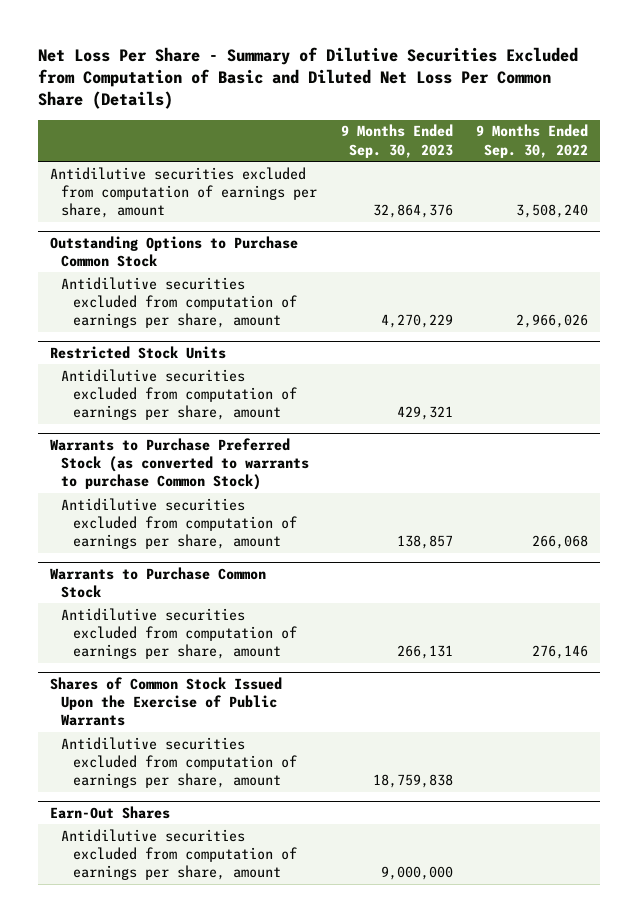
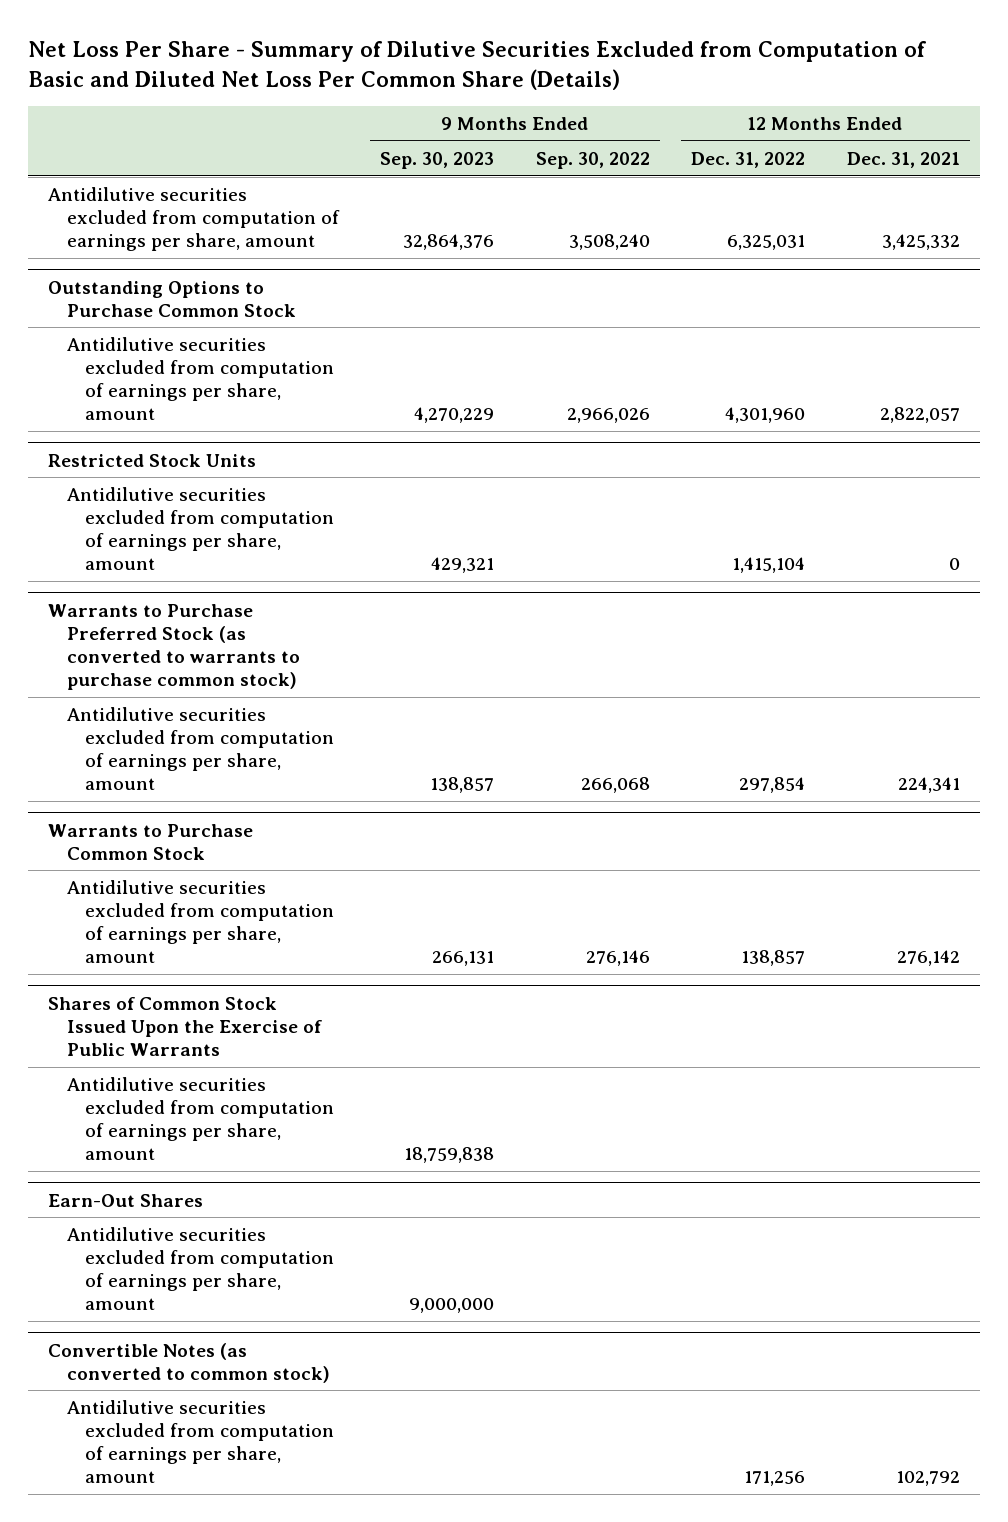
- | 9 Months Ended Sep. 30, 2023 | 9 Months Ended Sep. 30, 2022
+ | 9 Months Ended Sep. 30, 2023 | 9 Months Ended Sep. 30, 2022 | 12 Months Ended Dec. 31, 2022 | 12 Months Ended Dec. 31, 2021
- Warrants to Purchase Preferred Stock (as converted to warrants to purchase Common Stock)
+ Warrants to Purchase Preferred Stock (as converted to warrants to purchase common stock)
+ Convertible Notes (as converted to common stock)
+ Antidilutive securities excluded from computation of earnings per share, amount | | | 171,256 | 102,792

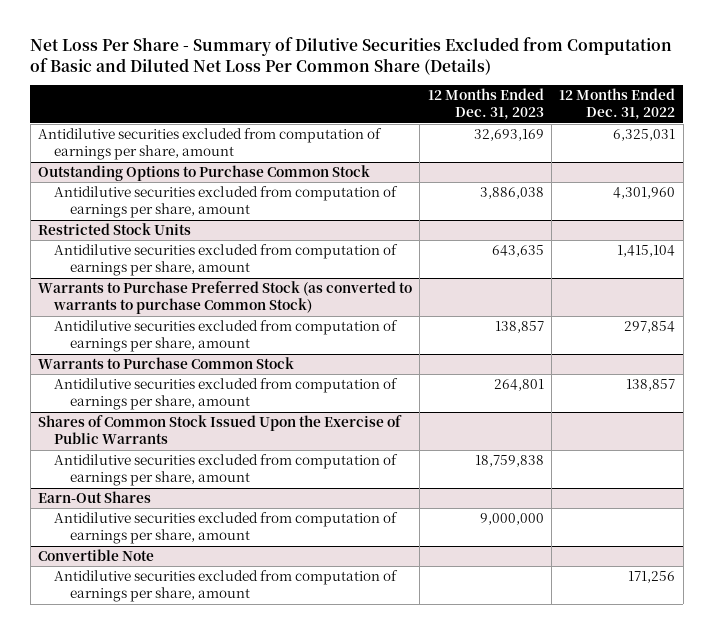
- | 9 Months Ended Sep. 30, 2023 | 9 Months Ended Sep. 30, 2022 | 12 Months Ended Dec. 31, 2022 | 12 Months Ended Dec. 31, 2021
+ | 12 Months Ended Dec. 31, 2023 | 12 Months Ended Dec. 31, 2022
- Warrants to Purchase Preferred Stock (as converted to warrants to purchase common stock)
+ Warrants to Purchase Preferred Stock (as converted to warrants to purchase Common Stock)
- Convertible Notes (as converted to common stock)
+ Convertible Note

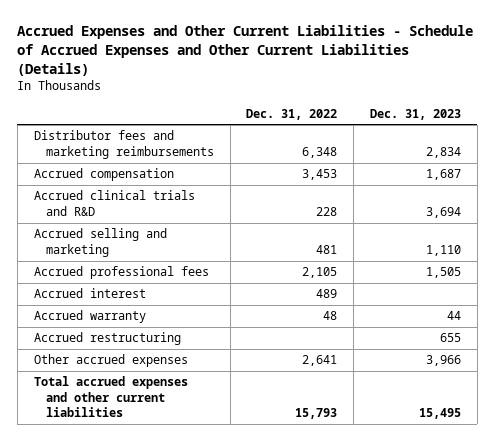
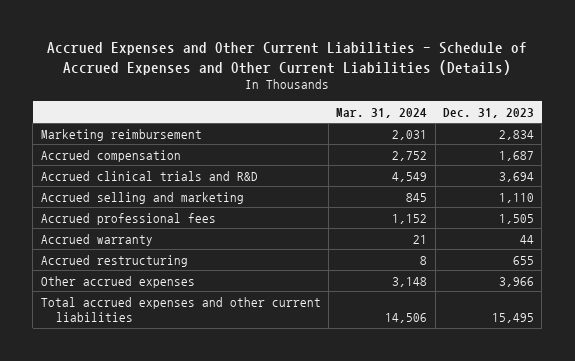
- | Dec. 31, 2022 | Dec. 31, 2023
+ | Mar. 31, 2024 | Dec. 31, 2023
- Distributor fees and marketing reimbursements | 6,348 | 2,834
+ Marketing reimbursement | 2,031 | 2,834
- Accrued interest | 489 |

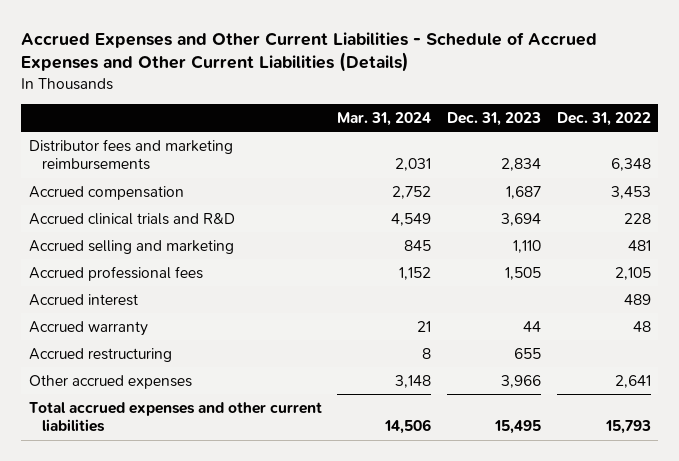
- | Mar. 31, 2024 | Dec. 31, 2023
+ | Mar. 31, 2024 | Dec. 31, 2023 | Dec. 31, 2022
- Marketing reimbursement | 2,031 | 2,834
+ Distributor fees and marketing reimbursements | 2,031 | 2,834 | 6,348
+ Accrued interest | | | 489

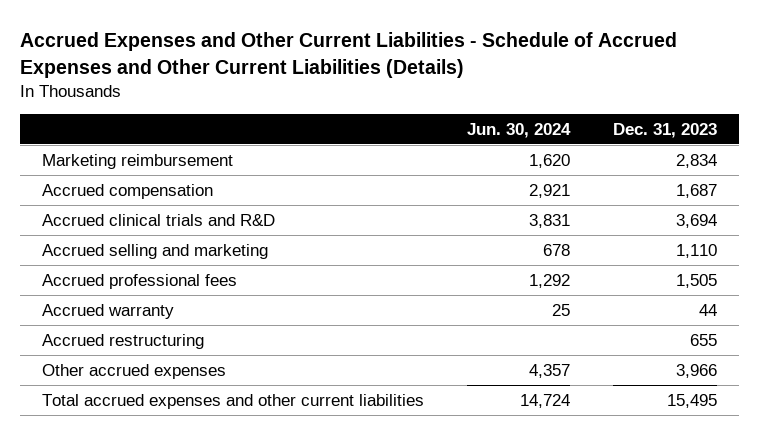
- | Mar. 31, 2024 | Dec. 31, 2023 | Dec. 31, 2022
+ | Jun. 30, 2024 | Dec. 31, 2023
- Distributor fees and marketing reimbursements | 2,031 | 2,834 | 6,348
+ Marketing reimbursement | 1,620 | 2,834
- Accrued interest | | | 489

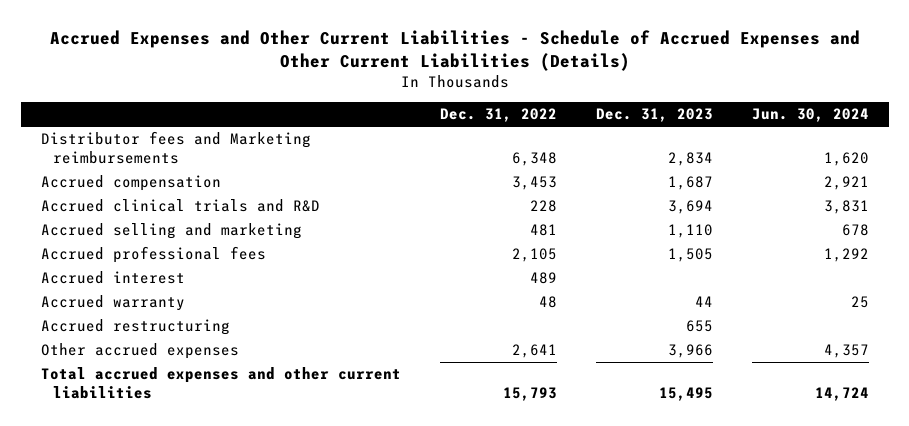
- | Jun. 30, 2024 | Dec. 31, 2023
+ | Dec. 31, 2022 | Dec. 31, 2023 | Jun. 30, 2024
- Marketing reimbursement | 1,620 | 2,834
+ Distributor fees and Marketing reimbursements | 6,348 | 2,834 | 1,620
+ Accrued interest | 489 | |

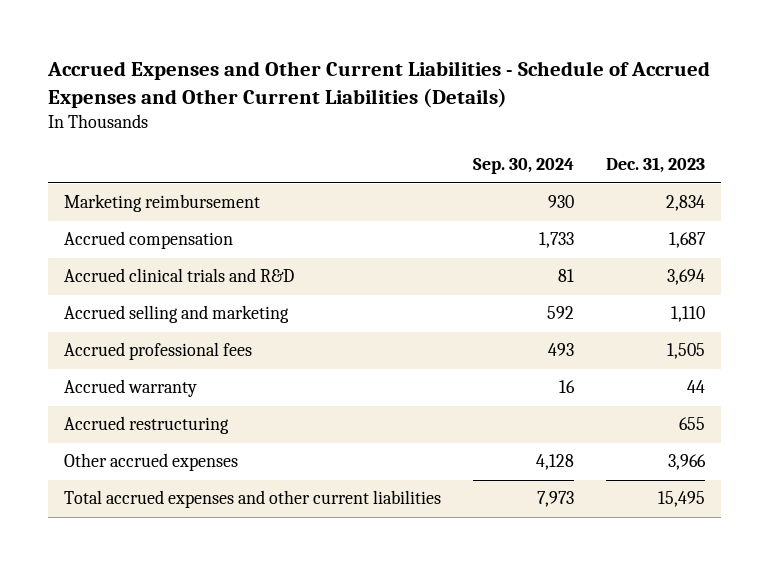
- | Dec. 31, 2022 | Dec. 31, 2023 | Jun. 30, 2024
+ | Sep. 30, 2024 | Dec. 31, 2023
- Distributor fees and Marketing reimbursements | 6,348 | 2,834 | 1,620
+ Marketing reimbursement | 930 | 2,834
- Accrued interest | 489 | |

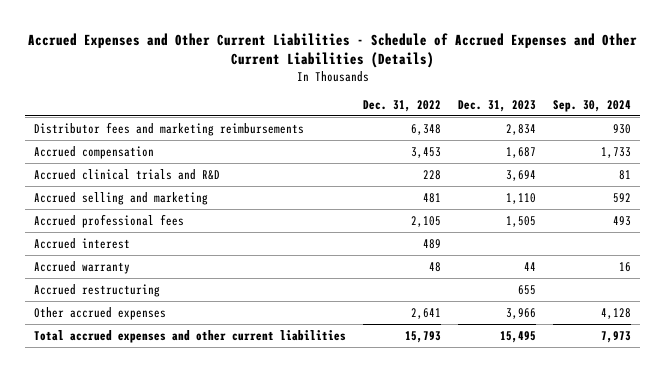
- | Sep. 30, 2024 | Dec. 31, 2023
+ | Dec. 31, 2022 | Dec. 31, 2023 | Sep. 30, 2024
- Marketing reimbursement | 930 | 2,834
+ Distributor fees and marketing reimbursements | 6,348 | 2,834 | 930
+ Accrued interest | 489 | |

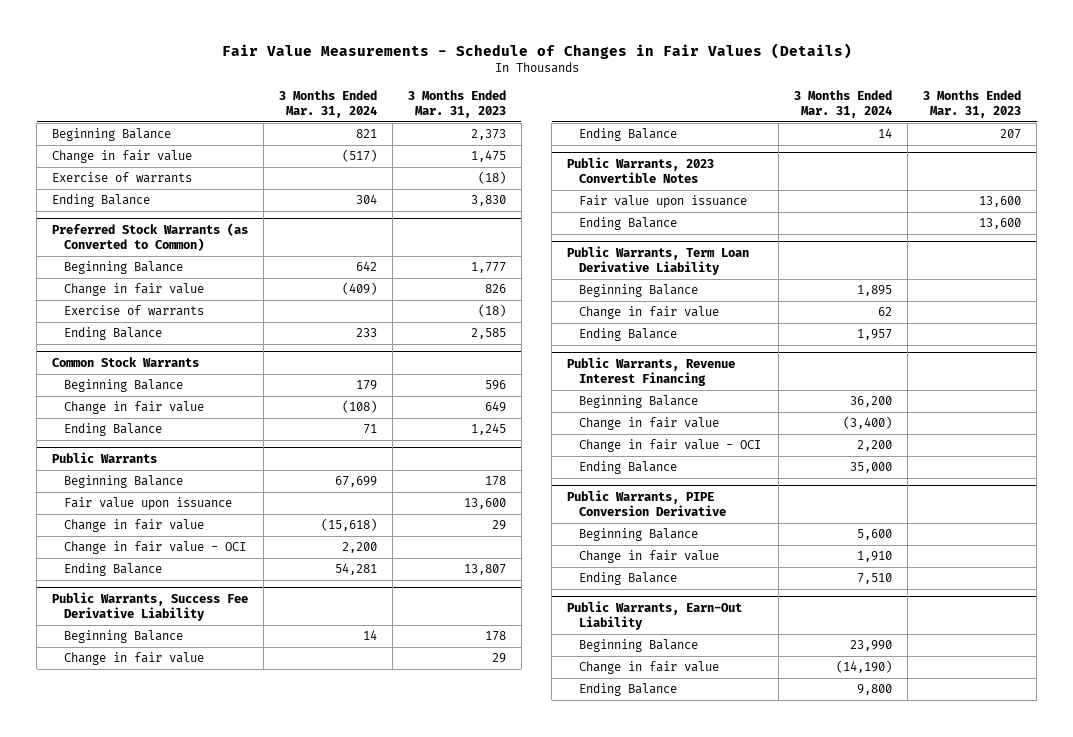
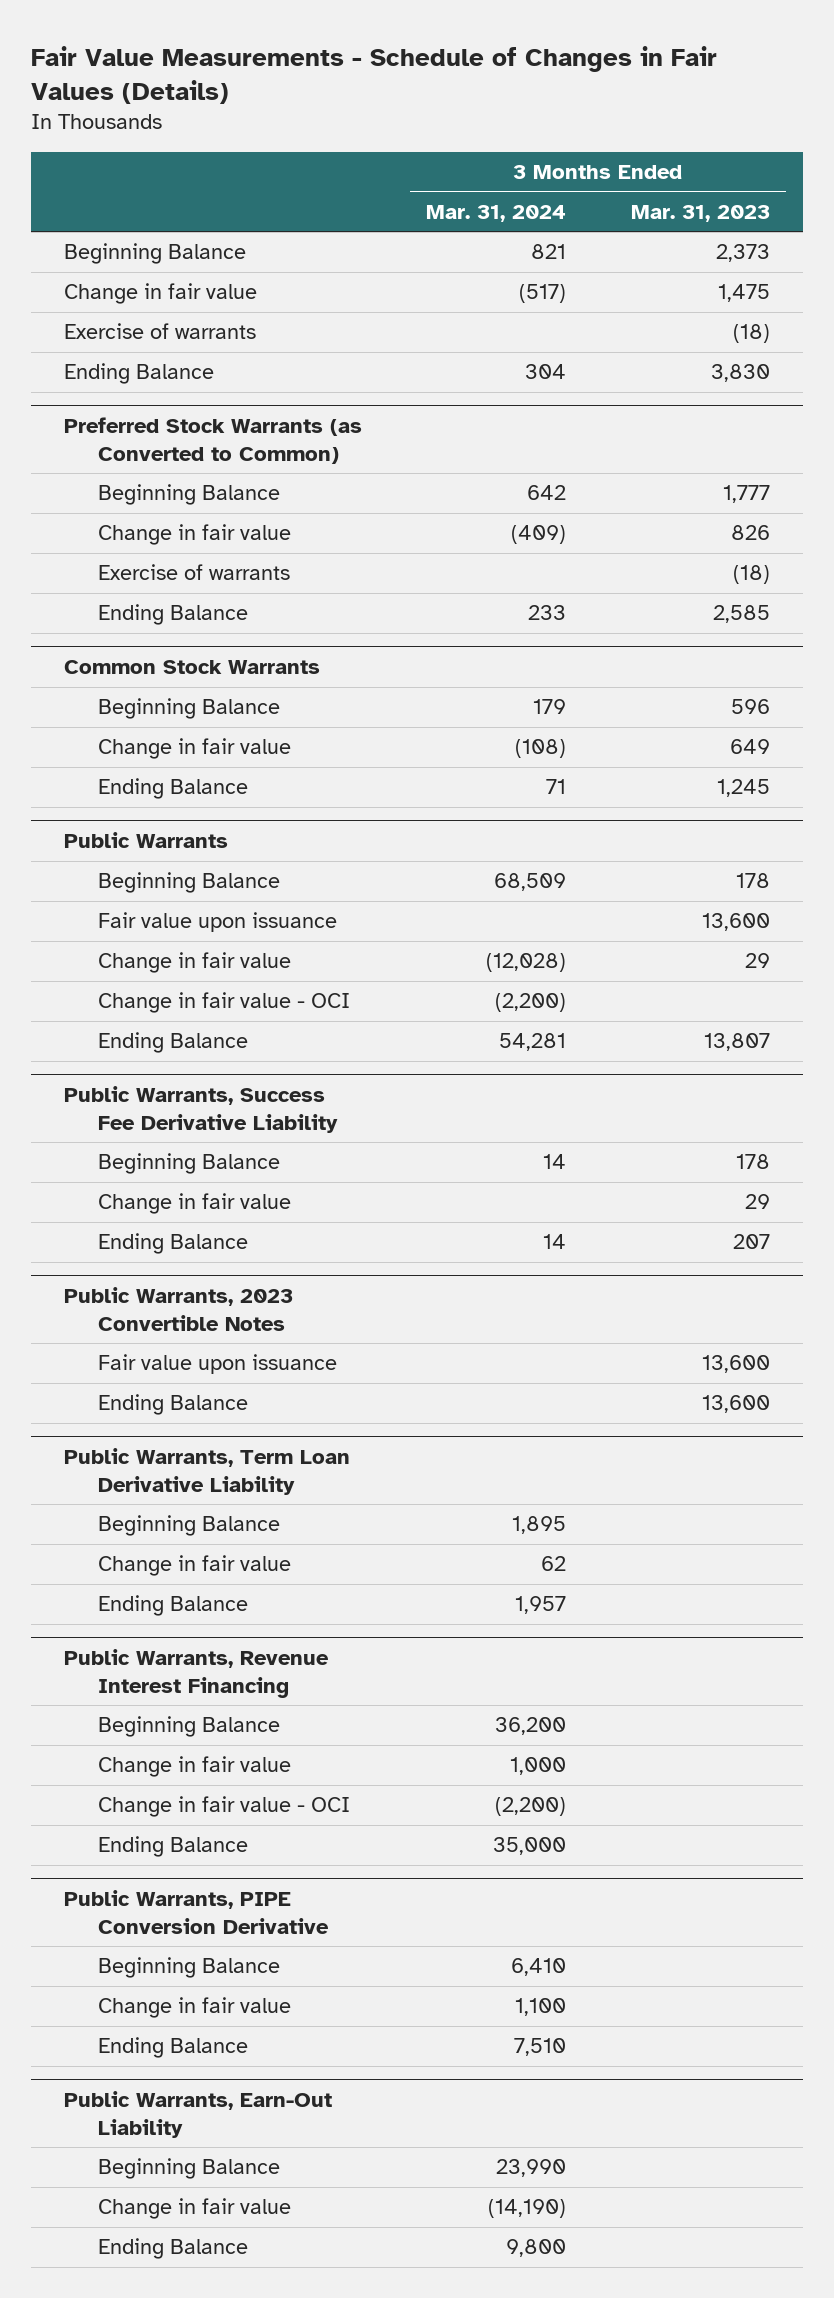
@ Public Warrants
- Beginning Balance | 67,699 | 178
+ Beginning Balance | 68,509 | 178
- Change in fair value | (15,618) | 29
- Change in fair value - OCI | 2,200 |
+ Change in fair value | (12,028) | 29
+ Change in fair value - OCI | (2,200) |
@ Public Warrants, Revenue Interest Financing
- Change in fair value | (3,400) |
- Change in fair value - OCI | 2,200 |
+ Change in fair value | 1,000 |
+ Change in fair value - OCI | (2,200) |
@ Public Warrants, PIPE Conversion Derivative
- Beginning Balance | 5,600 |
- Change in fair value | 1,910 |
+ Beginning Balance | 6,410 |
+ Change in fair value | 1,100 |

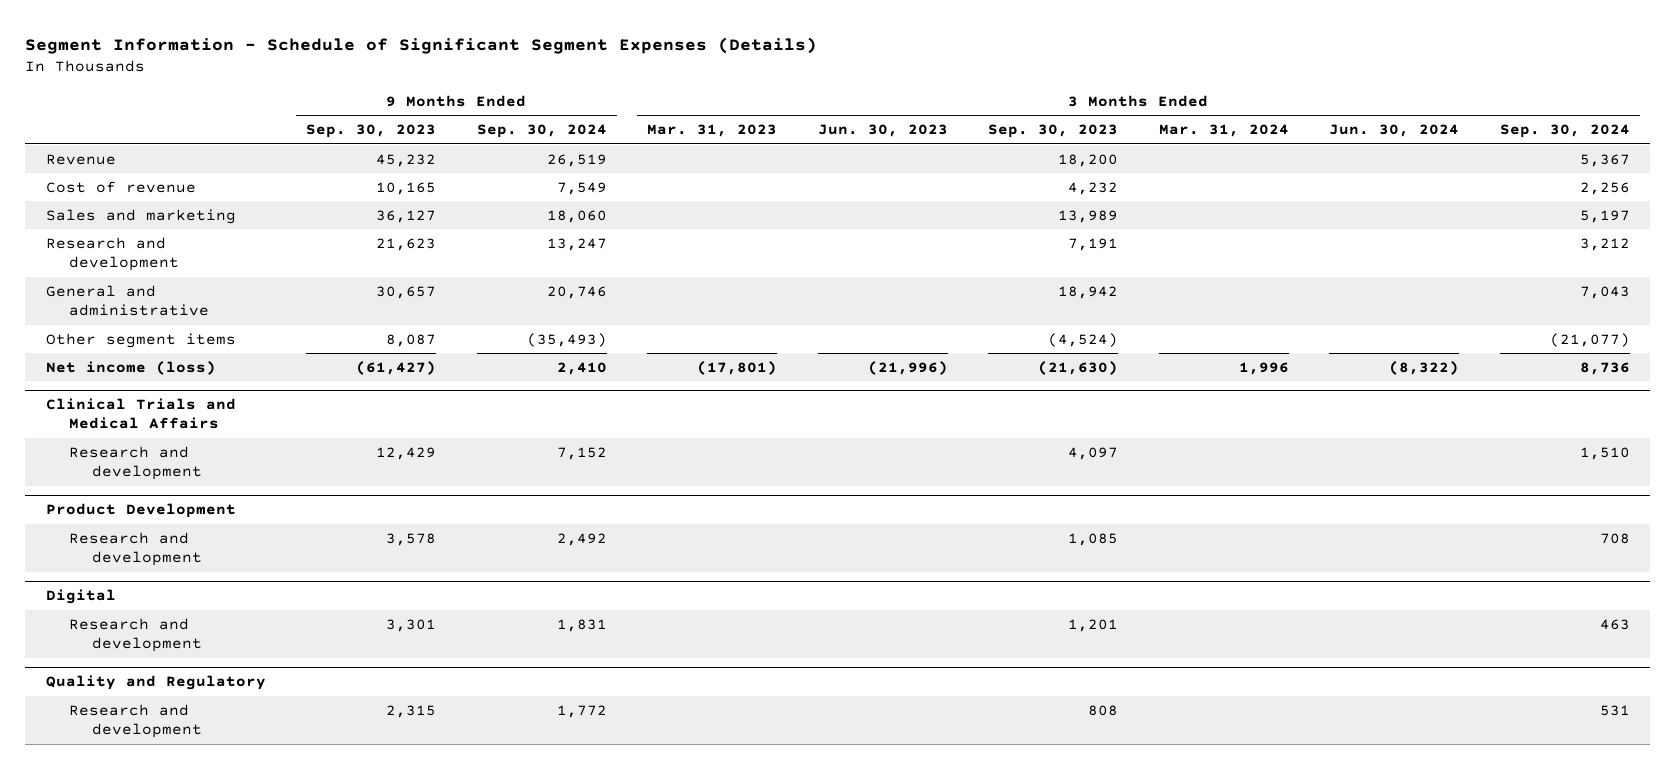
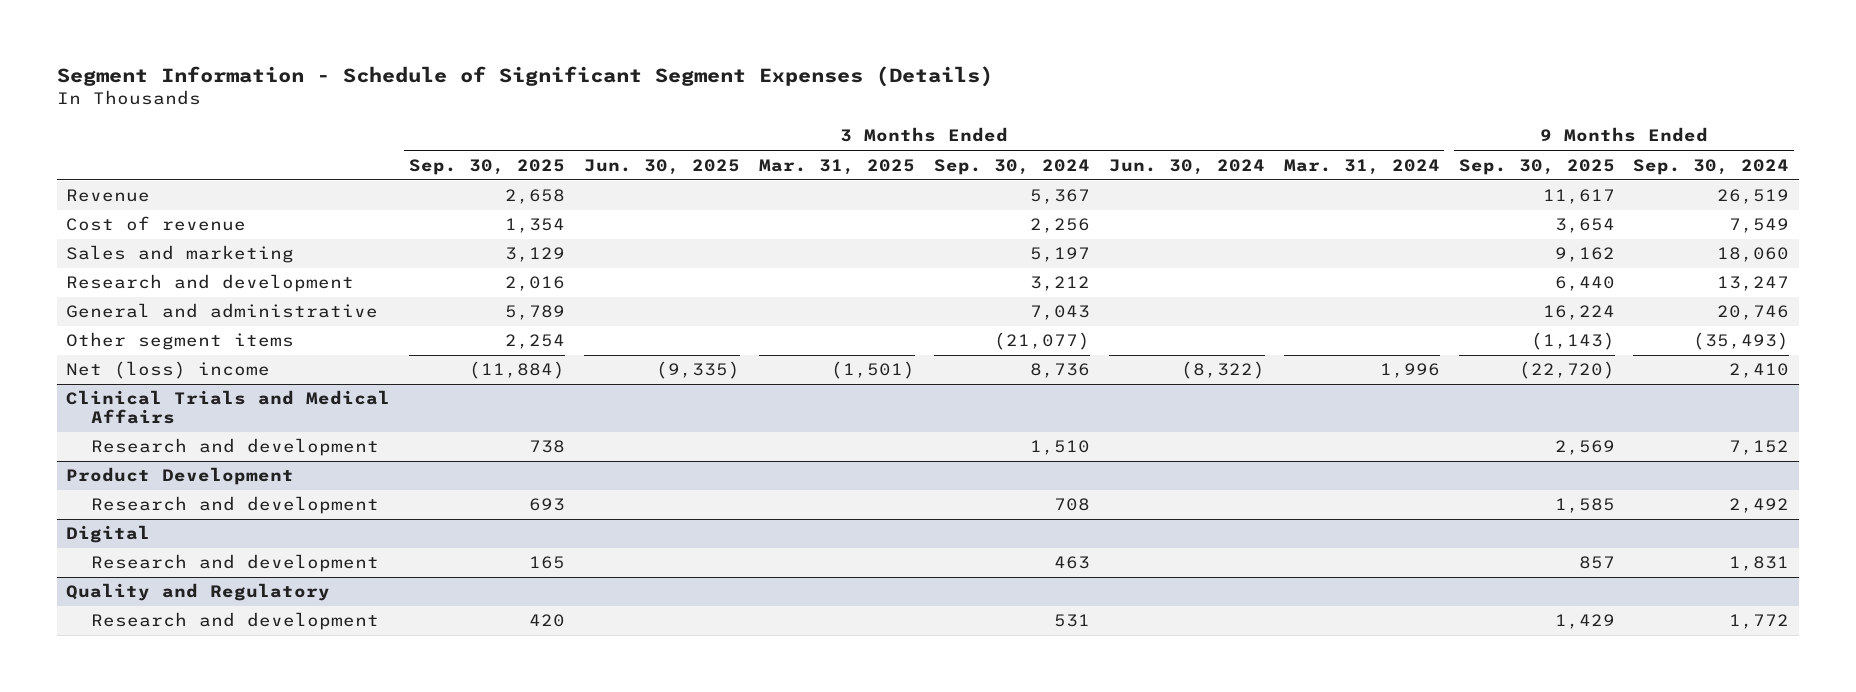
- | 9 Months Ended Sep. 30, 2023 | 9 Months Ended Sep. 30, 2024 | 3 Months Ended Mar. 31, 2023 | 3 Months Ended Jun. 30, 2023 | 3 Months Ended Sep. 30, 2023 | 3 Months Ended Mar. 31, 2024 | 3 Months Ended Jun. 30, 2024 | 3 Months Ended Sep. 30, 2024
+ | 3 Months Ended Sep. 30, 2025 | 3 Months Ended Jun. 30, 2025 | 3 Months Ended Mar. 31, 2025 | 3 Months Ended Sep. 30, 2024 | 3 Months Ended Jun. 30, 2024 | 3 Months Ended Mar. 31, 2024 | 9 Months Ended Sep. 30, 2025 | 9 Months Ended Sep. 30, 2024
- Net income (loss) | (61,427) | 2,410 | (17,801) | (21,996) | (21,630) | 1,996 | (8,322) | 8,736
+ Net (loss) income | (11,884) | (9,335) | (1,501) | 8,736 | (8,322) | 1,996 | (22,720) | 2,410

